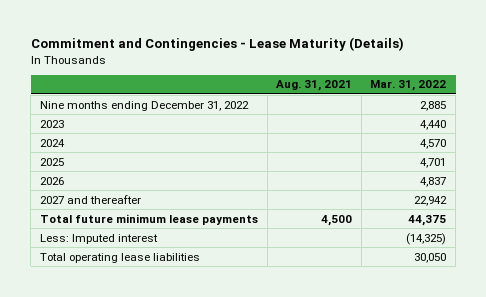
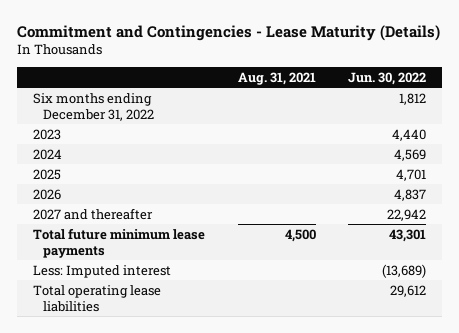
- | Aug. 31, 2021 | Mar. 31, 2022
+ | Aug. 31, 2021 | Jun. 30, 2022
- Nine months ending December 31, 2022 | | 2,885
+ Six months ending December 31, 2022 | | 1,812

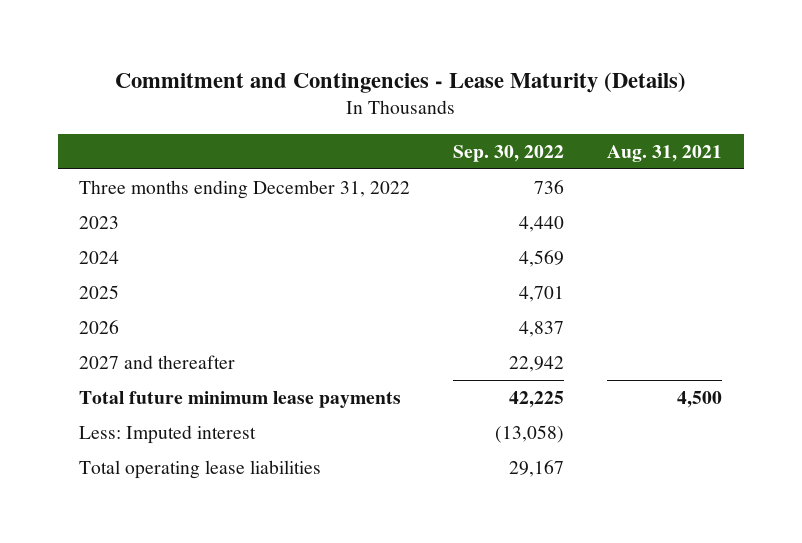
- | Aug. 31, 2021 | Jun. 30, 2022
+ | Sep. 30, 2022 | Aug. 31, 2021
- Six months ending December 31, 2022 | | 1,812
+ Three months ending December 31, 2022 | 736 |

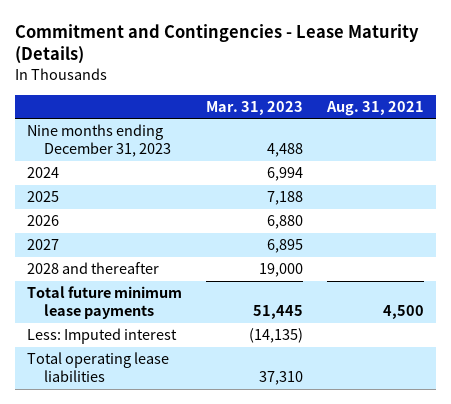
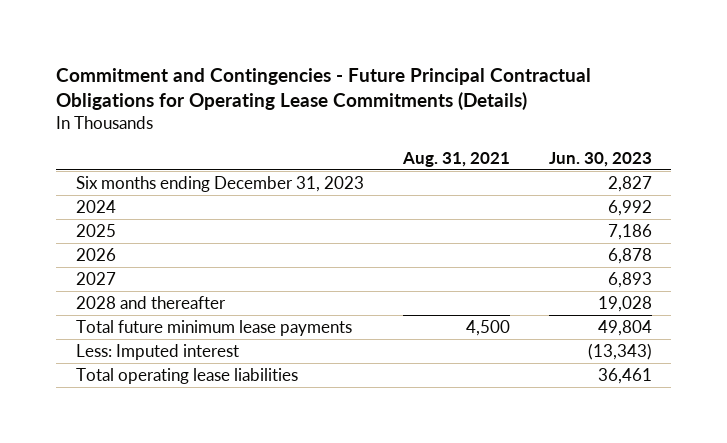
- Commitment and Contingencies - Lease Maturity (Details)
+ Commitment and Contingencies - Future Principal Contractual Obligations for Operating Lease Commitments (Details)
- | Mar. 31, 2023 | Aug. 31, 2021
+ | Aug. 31, 2021 | Jun. 30, 2023
- Nine months ending December 31, 2023 | 4,488 |
+ Six months ending December 31, 2023 | | 2,827

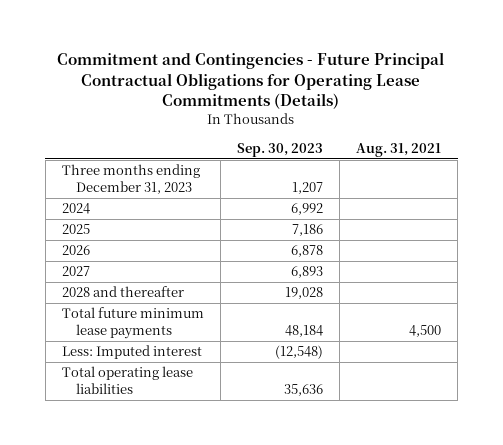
- | Aug. 31, 2021 | Jun. 30, 2023
+ | Sep. 30, 2023 | Aug. 31, 2021
- Six months ending December 31, 2023 | | 2,827
+ Three months ending December 31, 2023 | 1,207 |

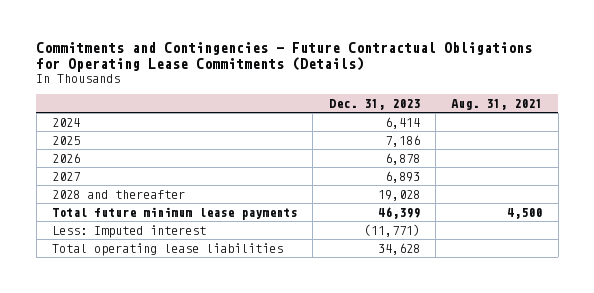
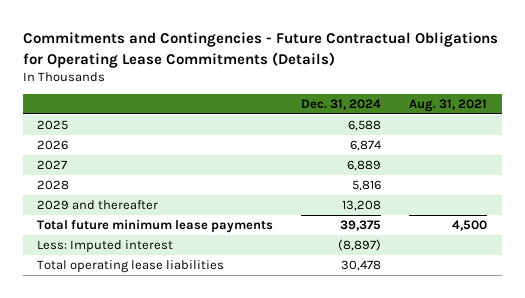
- | Dec. 31, 2023 | Aug. 31, 2021
+ | Dec. 31, 2024 | Aug. 31, 2021
- 2024 | 6,414 |
- 2028 and thereafter | 19,028 |
+ 2028 | 5,816 |
+ 2029 and thereafter | 13,208 |

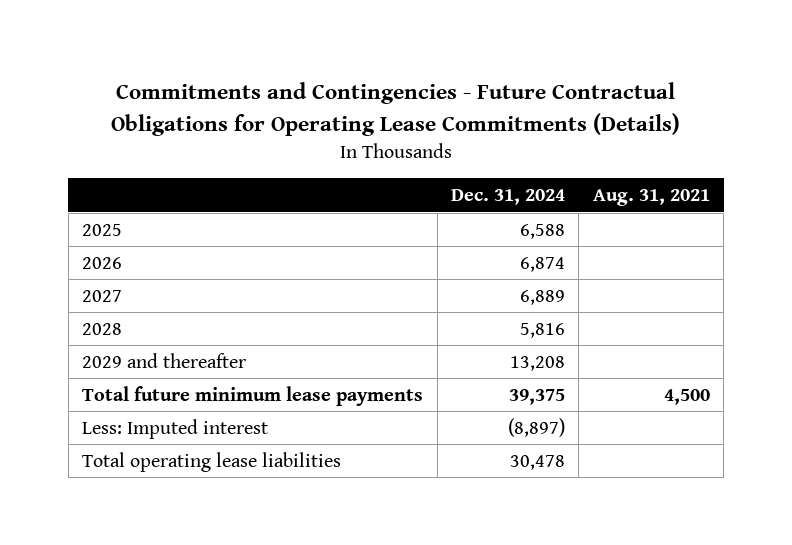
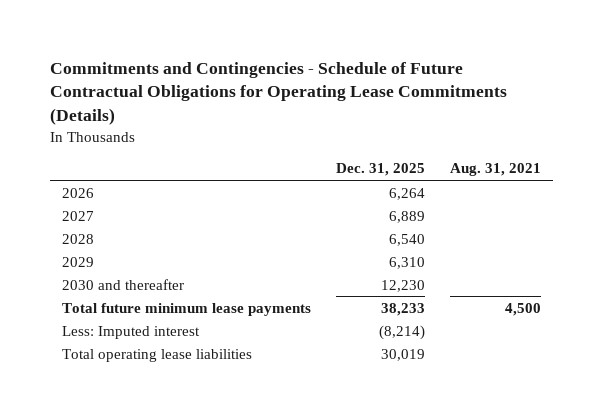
- Commitments and Contingencies - Future Contractual Obligations for Operating Lease Commitments (Details)
+ Commitments and Contingencies - Schedule of Future Contractual Obligations for Operating Lease Commitments (Details)
- | Dec. 31, 2024 | Aug. 31, 2021
+ | Dec. 31, 2025 | Aug. 31, 2021
- 2025 | 6,588 |
- 2029 and thereafter | 13,208 |
+ 2029 | 6,310 |
+ 2030 and thereafter | 12,230 |

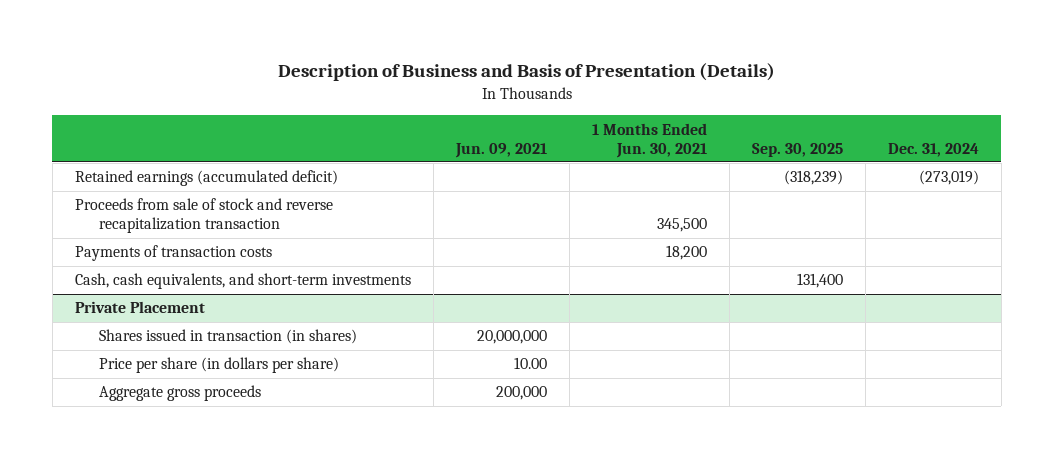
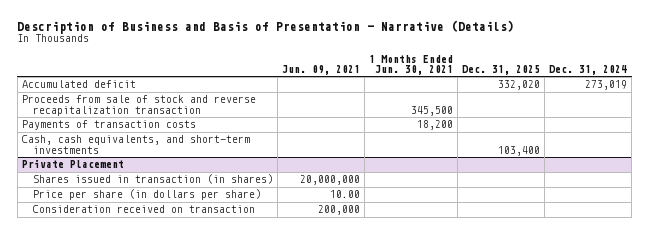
- Description of Business and Basis of Presentation (Details)
+ Description of Business and Basis of Presentation - Narrative (Details)
- | Jun. 09, 2021 | 1 Months Ended Jun. 30, 2021 | Sep. 30, 2025 | Dec. 31, 2024
+ | Jun. 09, 2021 | 1 Months Ended Jun. 30, 2021 | Dec. 31, 2025 | Dec. 31, 2024
- Retained earnings (accumulated deficit) | | | (318,239) | (273,019)
+ Accumulated deficit | | | 332,020 | 273,019
@ Private Placement
- Aggregate gross proceeds | 200,000 | | |
+ Consideration received on transaction | 200,000 | | |

